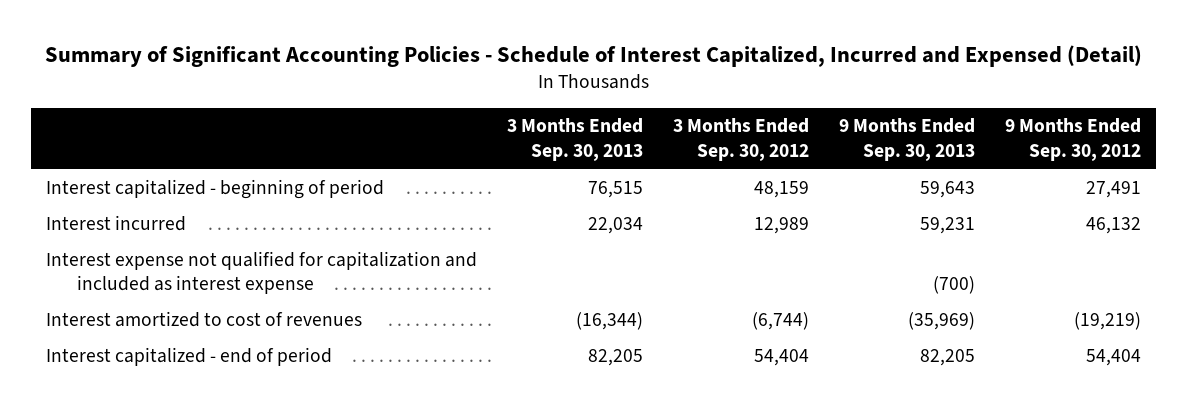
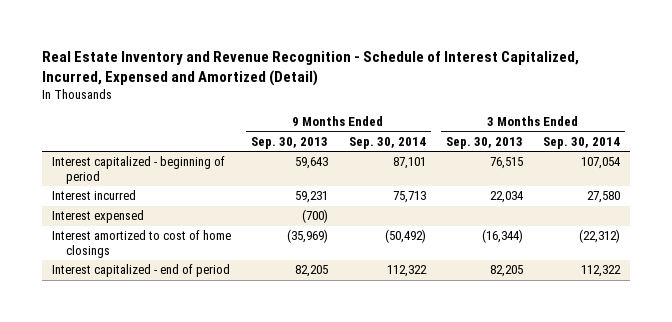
- Summary of Significant Accounting Policies - Schedule of Interest Capitalized, Incurred and Expensed (Detail)
+ Real Estate Inventory and Revenue Recognition - Schedule of Interest Capitalized, Incurred, Expensed and Amortized (Detail)
- | 3 Months Ended Sep. 30, 2013 | 3 Months Ended Sep. 30, 2012 | 9 Months Ended Sep. 30, 2013 | 9 Months Ended Sep. 30, 2012
+ | 9 Months Ended Sep. 30, 2013 | 9 Months Ended Sep. 30, 2014 | 3 Months Ended Sep. 30, 2013 | 3 Months Ended Sep. 30, 2014
- Interest expense not qualified for capitalization and included as interest expense | | | (700) |
- Interest amortized to cost of revenues | (16,344) | (6,744) | (35,969) | (19,219)
+ Interest expensed | (700) | | |
+ Interest amortized to cost of home closings | (35,969) | (50,492) | (16,344) | (22,312)

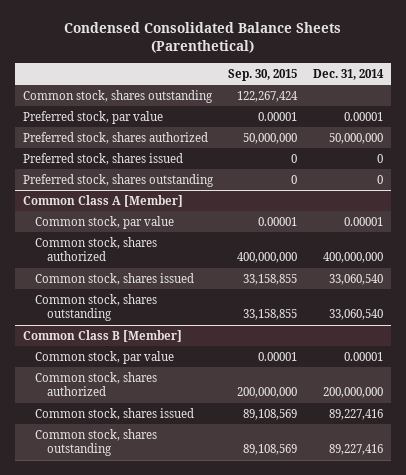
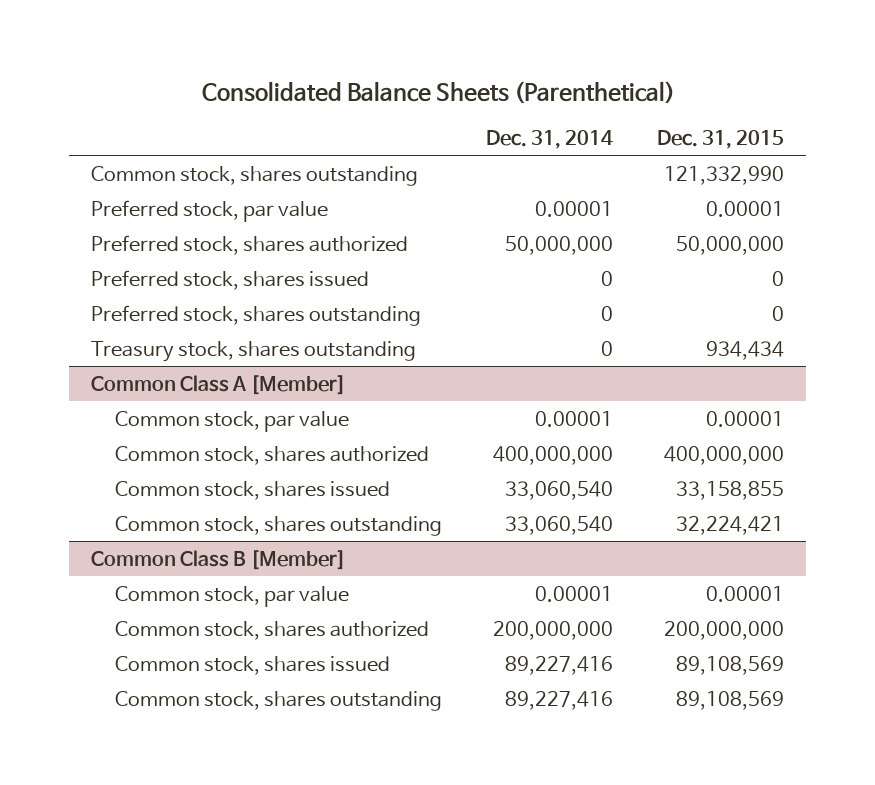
- Condensed Consolidated Balance Sheets (Parenthetical)
+ Consolidated Balance Sheets (Parenthetical)
- | Sep. 30, 2015 | Dec. 31, 2014
+ | Dec. 31, 2014 | Dec. 31, 2015
+ Treasury stock, shares outstanding | 0 | 934,434

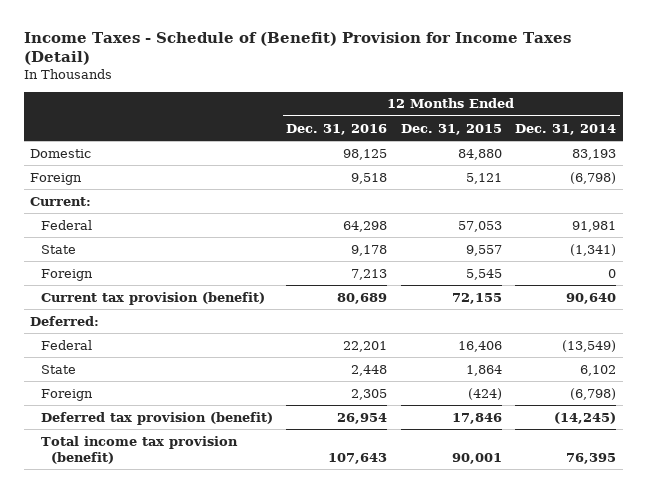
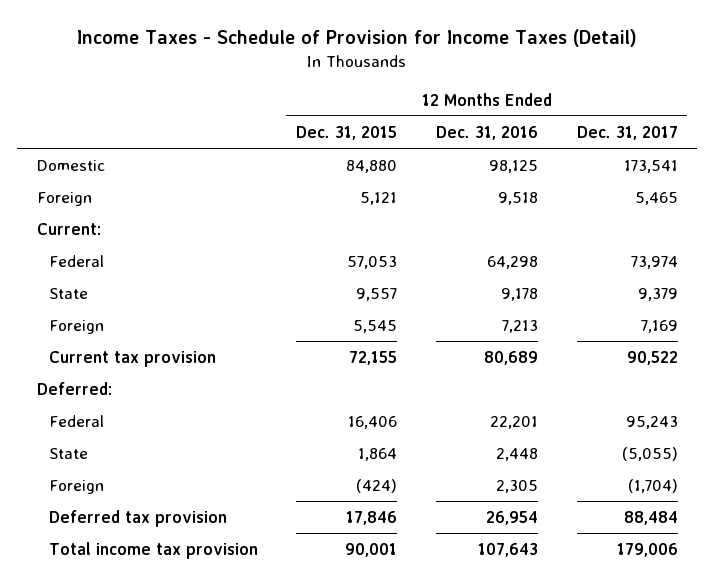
- Income Taxes - Schedule of (Benefit) Provision for Income Taxes (Detail)
+ Income Taxes - Schedule of Provision for Income Taxes (Detail)
- | 12 Months Ended Dec. 31, 2016 | 12 Months Ended Dec. 31, 2015 | 12 Months Ended Dec. 31, 2014
+ | 12 Months Ended Dec. 31, 2015 | 12 Months Ended Dec. 31, 2016 | 12 Months Ended Dec. 31, 2017
- Current tax provision (benefit) | 80,689 | 72,155 | 90,640
+ Current tax provision | 72,155 | 80,689 | 90,522
- Deferred tax provision (benefit) | 26,954 | 17,846 | (14,245)
- Total income tax provision (benefit) | 107,643 | 90,001 | 76,395
+ Deferred tax provision | 17,846 | 26,954 | 88,484
+ Total income tax provision | 90,001 | 107,643 | 179,006

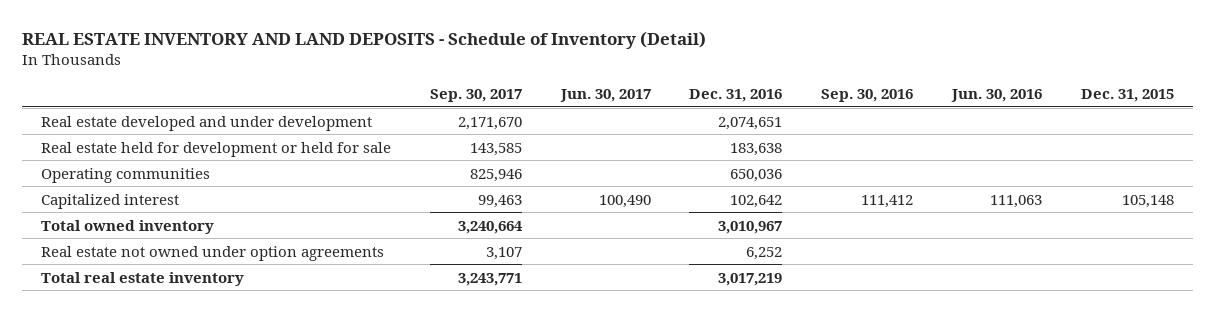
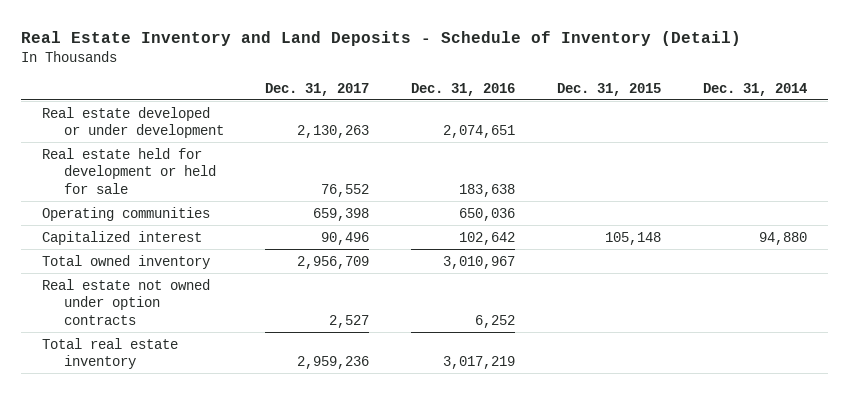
- REAL ESTATE INVENTORY AND LAND DEPOSITS - Schedule of Inventory (Detail)
+ Real Estate Inventory and Land Deposits - Schedule of Inventory (Detail)
- | Sep. 30, 2017 | Jun. 30, 2017 | Dec. 31, 2016 | Sep. 30, 2016 | Jun. 30, 2016 | Dec. 31, 2015
+ | Dec. 31, 2017 | Dec. 31, 2016 | Dec. 31, 2015 | Dec. 31, 2014
- Real estate developed and under development | 2,171,670 | | 2,074,651 | | |
+ Real estate developed or under development | 2,130,263 | 2,074,651 | |
- Real estate not owned under option agreements | 3,107 | | 6,252 | | |
+ Real estate not owned under option contracts | 2,527 | 6,252 | |

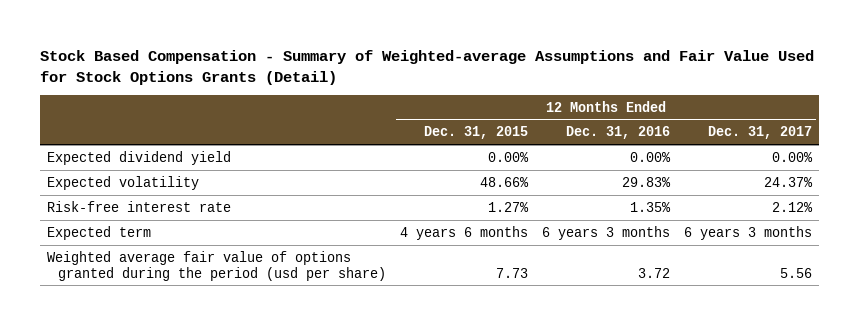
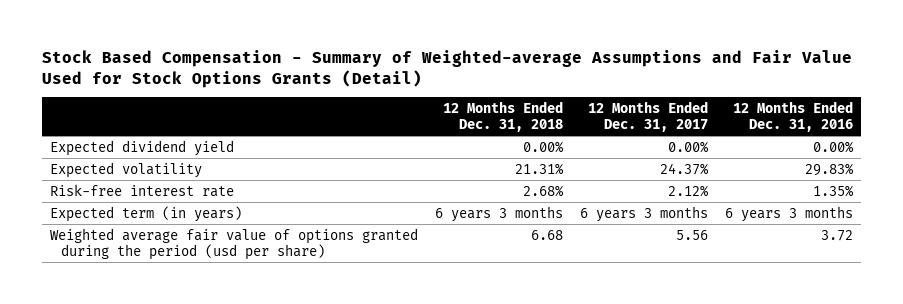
- | 12 Months Ended Dec. 31, 2015 | 12 Months Ended Dec. 31, 2016 | 12 Months Ended Dec. 31, 2017
+ | 12 Months Ended Dec. 31, 2018 | 12 Months Ended Dec. 31, 2017 | 12 Months Ended Dec. 31, 2016
- Expected term | 4 years 6 months | 6 years 3 months | 6 years 3 months
+ Expected term (in years) | 6 years 3 months | 6 years 3 months | 6 years 3 months

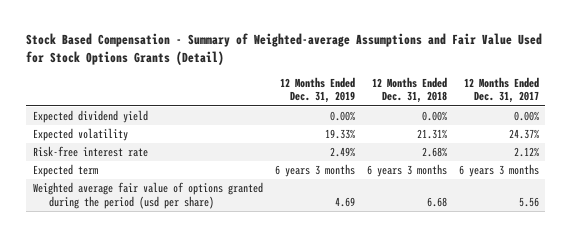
- | 12 Months Ended Dec. 31, 2018 | 12 Months Ended Dec. 31, 2017 | 12 Months Ended Dec. 31, 2016
+ | 12 Months Ended Dec. 31, 2019 | 12 Months Ended Dec. 31, 2018 | 12 Months Ended Dec. 31, 2017
- Expected term (in years) | 6 years 3 months | 6 years 3 months | 6 years 3 months
+ Expected term | 6 years 3 months | 6 years 3 months | 6 years 3 months

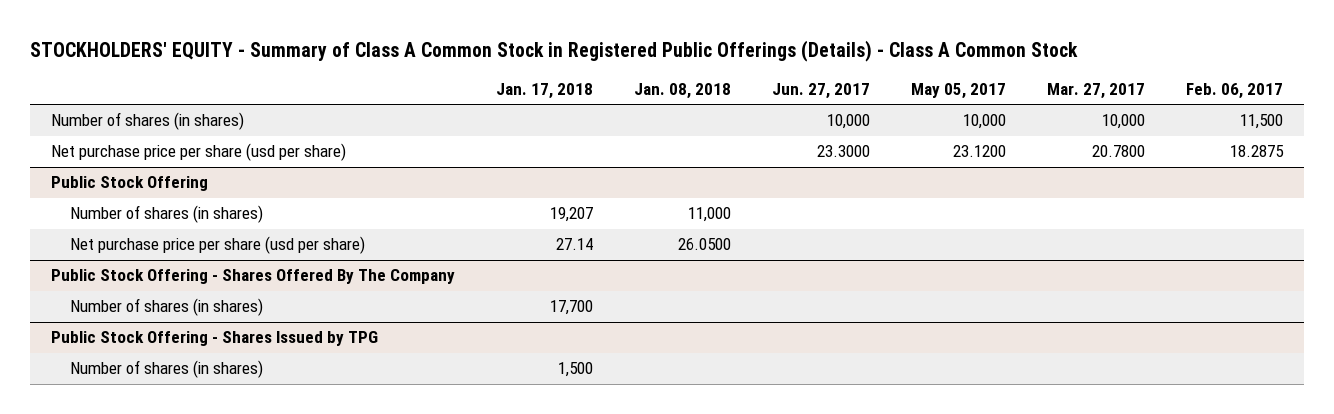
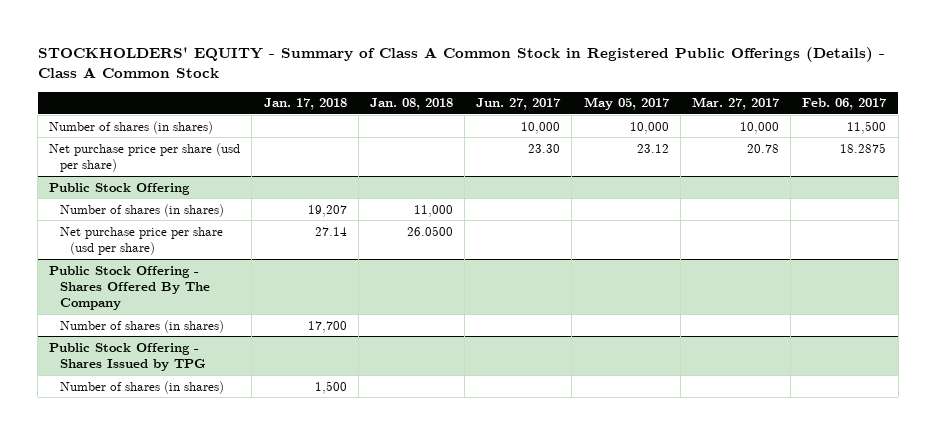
- Net purchase price per share (usd per share) | | | 23.3000 | 23.1200 | 20.7800 | 18.2875
+ Net purchase price per share (usd per share) | | | 23.30 | 23.12 | 20.78 | 18.2875

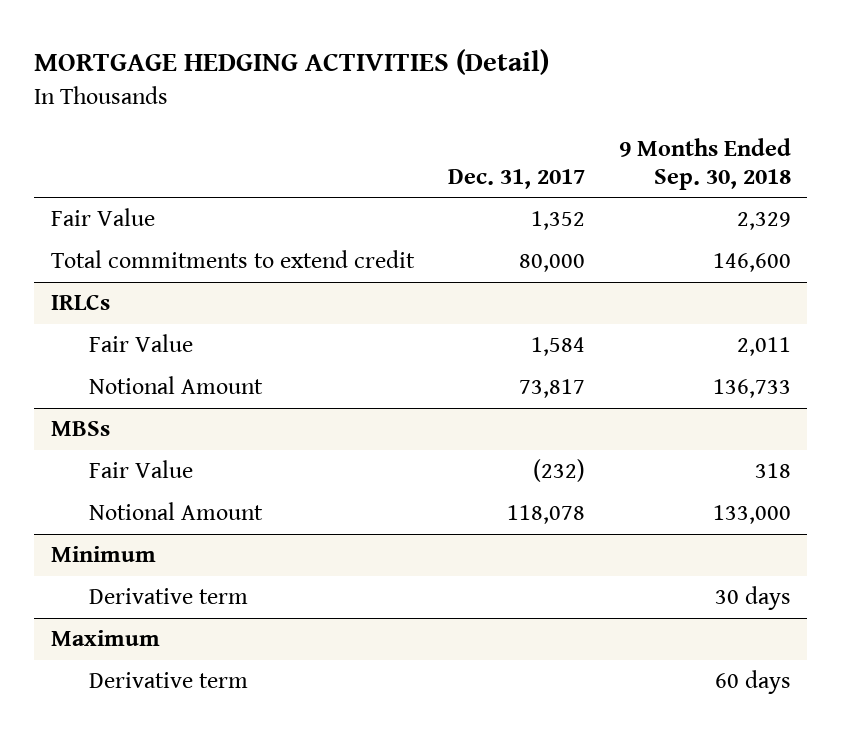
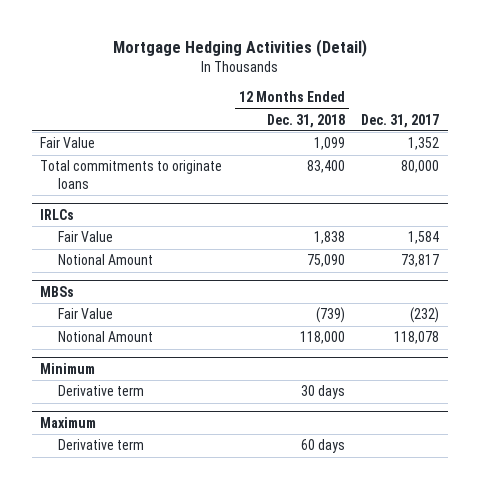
- MORTGAGE HEDGING ACTIVITIES (Detail)
+ Mortgage Hedging Activities (Detail)
- | Dec. 31, 2017 | 9 Months Ended Sep. 30, 2018
+ | 12 Months Ended Dec. 31, 2018 | Dec. 31, 2017
- Total commitments to extend credit | 80,000 | 146,600
+ Total commitments to originate loans | 83,400 | 80,000

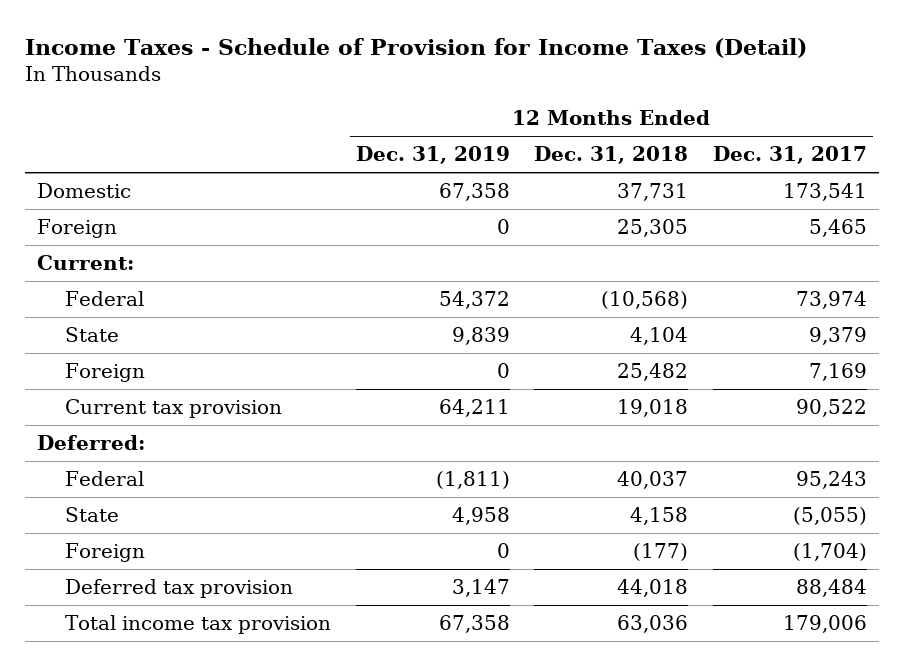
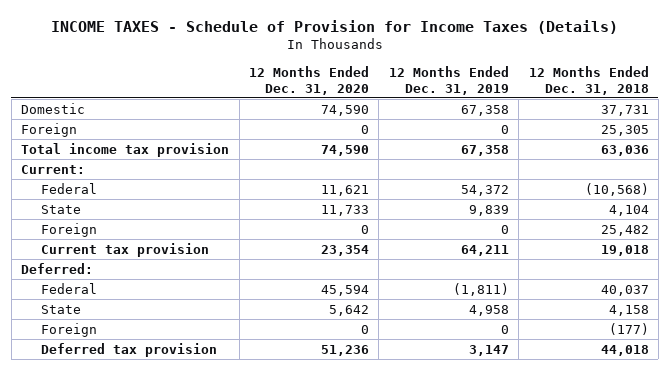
- Income Taxes - Schedule of Provision for Income Taxes (Detail)
+ INCOME TAXES - Schedule of Provision for Income Taxes (Details)
- | 12 Months Ended Dec. 31, 2019 | 12 Months Ended Dec. 31, 2018 | 12 Months Ended Dec. 31, 2017
+ | 12 Months Ended Dec. 31, 2020 | 12 Months Ended Dec. 31, 2019 | 12 Months Ended Dec. 31, 2018
moved up: Total income tax provision | 74,590 | 67,358 | 63,036

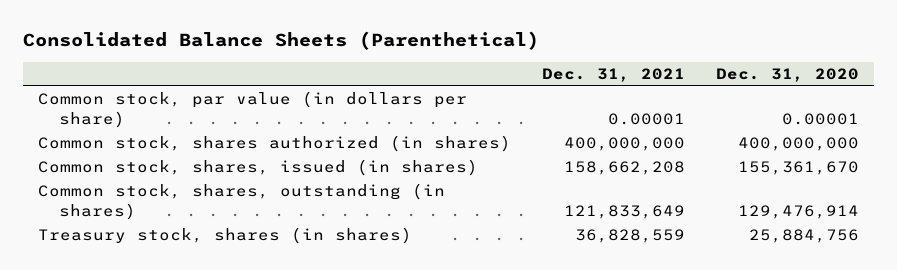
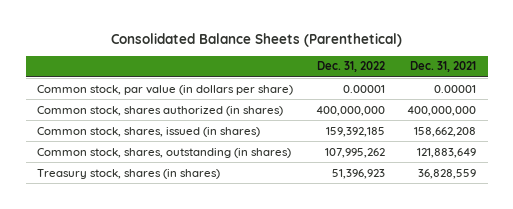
- | Dec. 31, 2021 | Dec. 31, 2020
+ | Dec. 31, 2022 | Dec. 31, 2021
- Common stock, shares, outstanding (in shares) | 121,833,649 | 129,476,914
+ Common stock, shares, outstanding (in shares) | 107,995,262 | 121,883,649

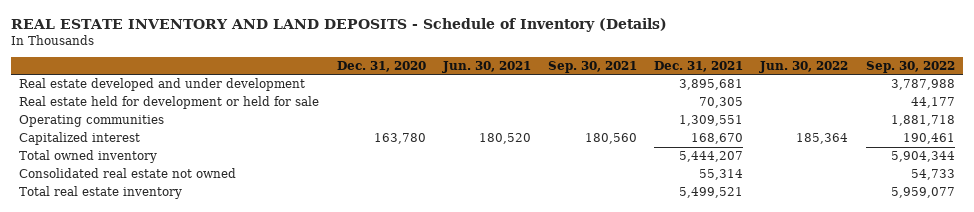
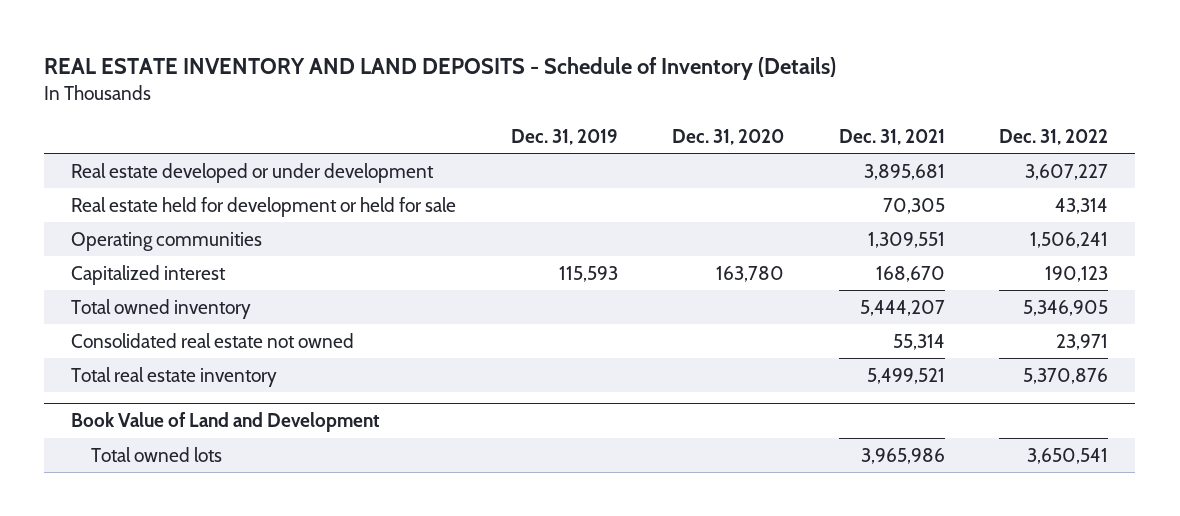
- | Dec. 31, 2020 | Jun. 30, 2021 | Sep. 30, 2021 | Dec. 31, 2021 | Jun. 30, 2022 | Sep. 30, 2022
+ | Dec. 31, 2019 | Dec. 31, 2020 | Dec. 31, 2021 | Dec. 31, 2022
- Real estate developed and under development | | | | 3,895,681 | | 3,787,988
+ Real estate developed or under development | | | 3,895,681 | 3,607,227
+ Book Value of Land and Development
+ Total owned lots | | | 3,965,986 | 3,650,541

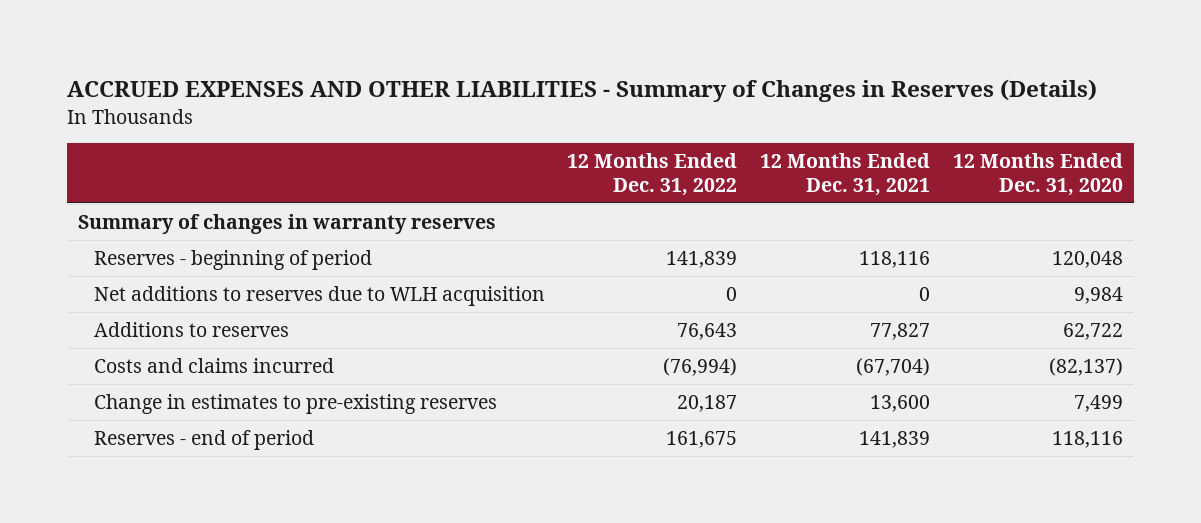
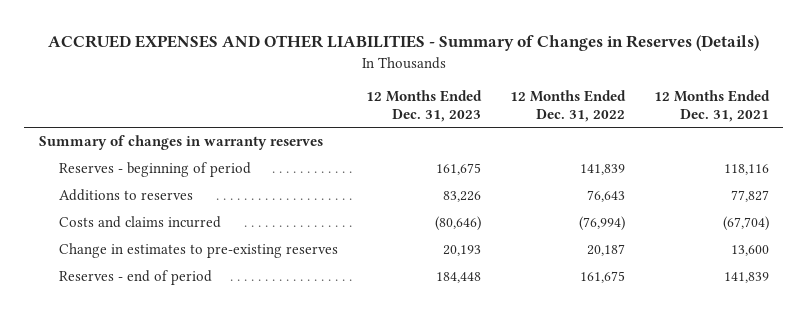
- | 12 Months Ended Dec. 31, 2022 | 12 Months Ended Dec. 31, 2021 | 12 Months Ended Dec. 31, 2020
+ | 12 Months Ended Dec. 31, 2023 | 12 Months Ended Dec. 31, 2022 | 12 Months Ended Dec. 31, 2021
- Net additions to reserves due to WLH acquisition | 0 | 0 | 9,984

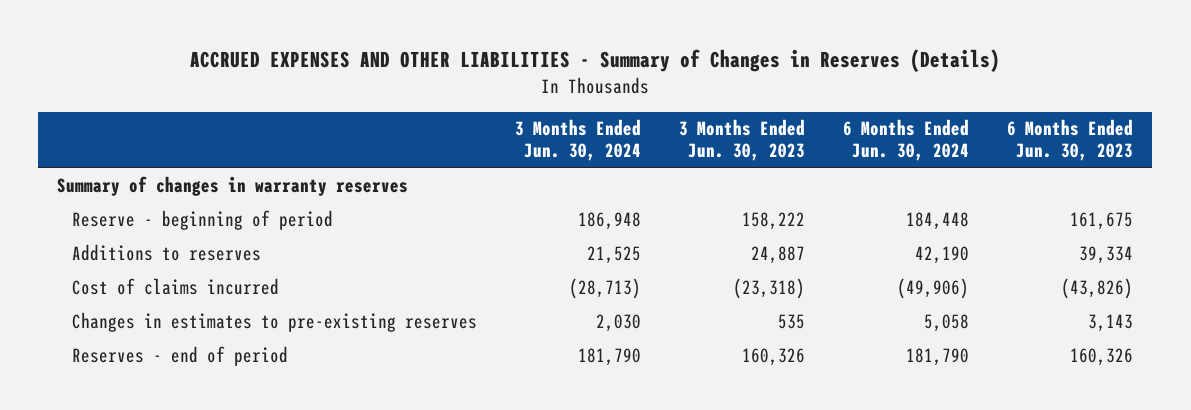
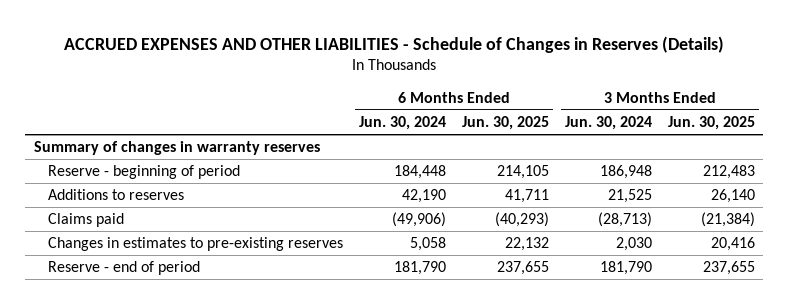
- ACCRUED EXPENSES AND OTHER LIABILITIES - Summary of Changes in Reserves (Details)
+ ACCRUED EXPENSES AND OTHER LIABILITIES - Schedule of Changes in Reserves (Details)
- | 3 Months Ended Jun. 30, 2024 | 3 Months Ended Jun. 30, 2023 | 6 Months Ended Jun. 30, 2024 | 6 Months Ended Jun. 30, 2023
+ | 6 Months Ended Jun. 30, 2024 | 6 Months Ended Jun. 30, 2025 | 3 Months Ended Jun. 30, 2024 | 3 Months Ended Jun. 30, 2025
- Cost of claims incurred | (28,713) | (23,318) | (49,906) | (43,826)
+ Claims paid | (49,906) | (40,293) | (28,713) | (21,384)
- Reserves - end of period | 181,790 | 160,326 | 181,790 | 160,326
+ Reserve - end of period | 181,790 | 237,655 | 181,790 | 237,655

